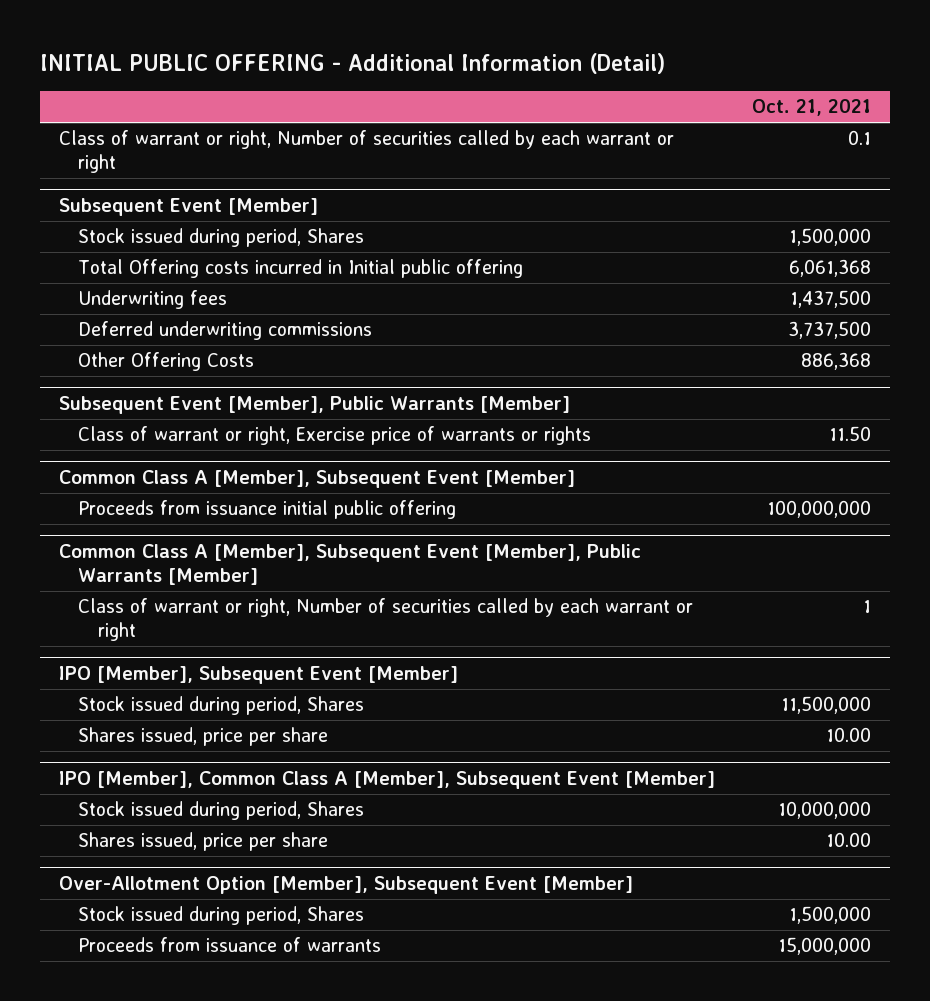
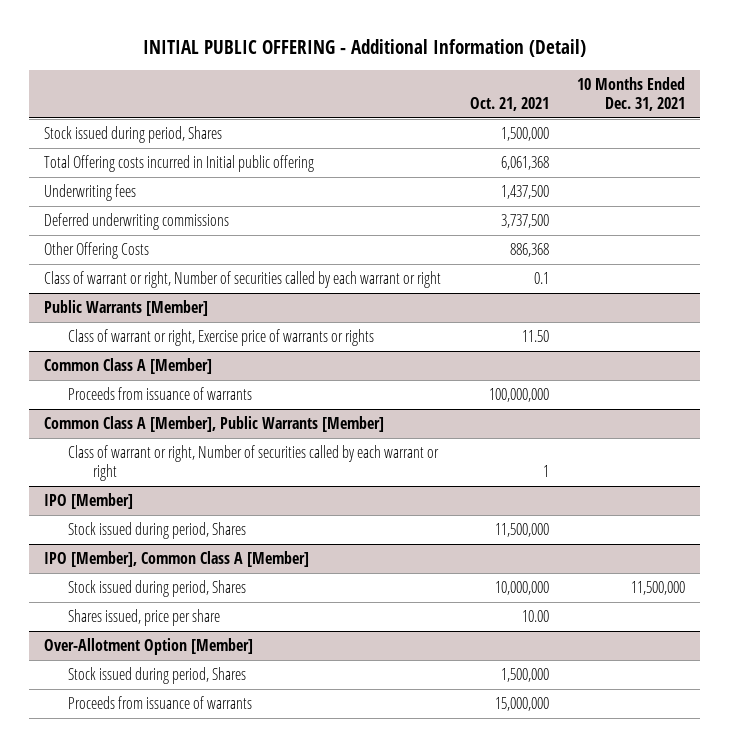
- | Oct. 21, 2021
+ | Oct. 21, 2021 | 10 Months Ended Dec. 31, 2021
- Subsequent Event [Member]
- Subsequent Event [Member], Public Warrants [Member]
moved down: Class of warrant or right, Number of securities called by each warrant or right | 0.1 |
+ Public Warrants [Member]
- Common Class A [Member], Subsequent Event [Member]
- Proceeds from issuance initial public offering | 100,000,000
- Common Class A [Member], Subsequent Event [Member], Public Warrants [Member]
+ Common Class A [Member]
+ Proceeds from issuance of warrants | 100,000,000 |
+ Common Class A [Member], Public Warrants [Member]
- IPO [Member], Subsequent Event [Member]
+ IPO [Member]
- Shares issued, price per share | 10.00
- IPO [Member], Common Class A [Member], Subsequent Event [Member]
+ IPO [Member], Common Class A [Member]
- Over-Allotment Option [Member], Subsequent Event [Member]
+ Over-Allotment Option [Member]

